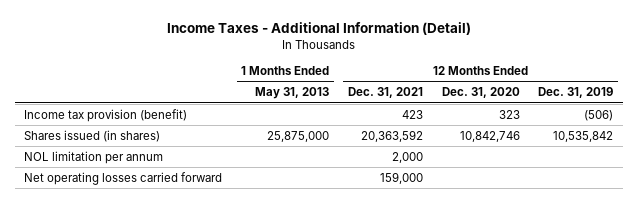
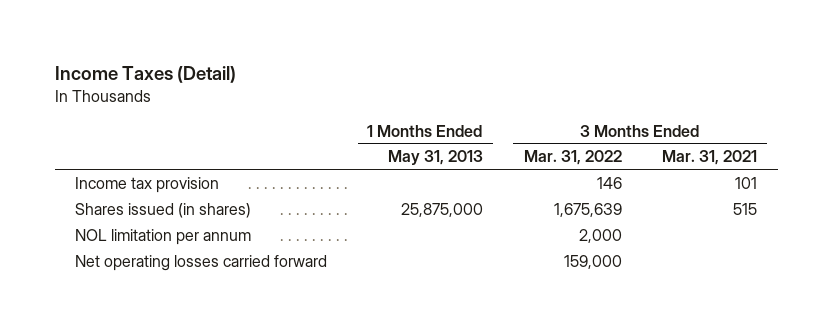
- Income Taxes - Additional Information (Detail)
+ Income Taxes (Detail)
- | 1 Months Ended May 31, 2013 | 12 Months Ended Dec. 31, 2021 | 12 Months Ended Dec. 31, 2020 | 12 Months Ended Dec. 31, 2019
+ | 1 Months Ended May 31, 2013 | 3 Months Ended Mar. 31, 2022 | 3 Months Ended Mar. 31, 2021
- Income tax provision (benefit) | | 423 | 323 | (506)
+ Income tax provision | | 146 | 101

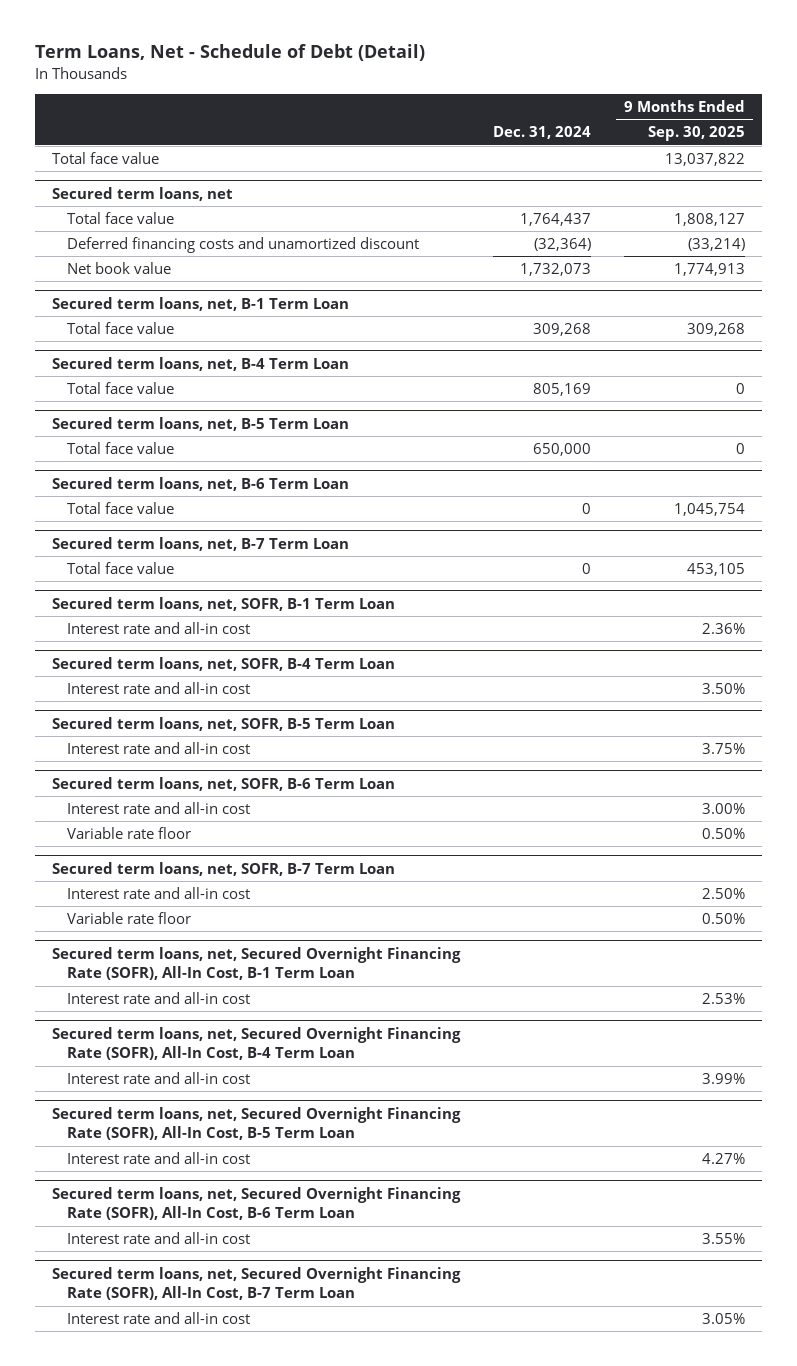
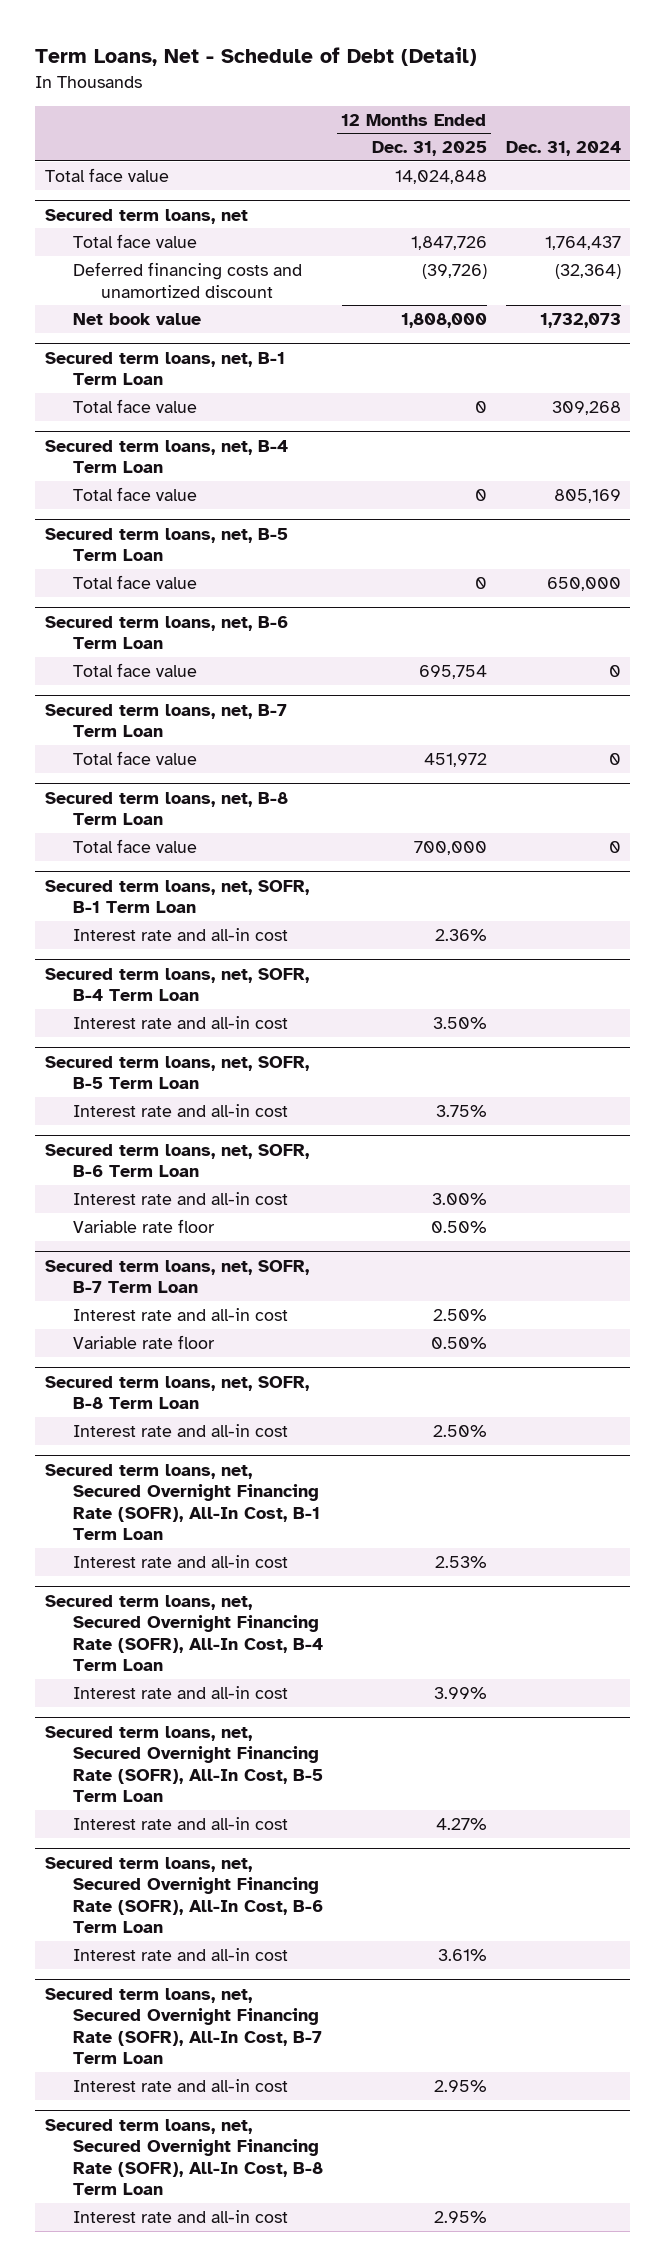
- | Dec. 31, 2024 | 9 Months Ended Sep. 30, 2025
+ | 12 Months Ended Dec. 31, 2025 | Dec. 31, 2024
+ Secured term loans, net, B-8 Term Loan
+ Total face value | 700,000 | 0
+ Secured term loans, net, SOFR, B-8 Term Loan
+ Interest rate and all-in cost | 2.50% |
+ Secured term loans, net, Secured Overnight Financing Rate (SOFR), All-In Cost, B-8 Term Loan
+ Interest rate and all-in cost | 2.95% |

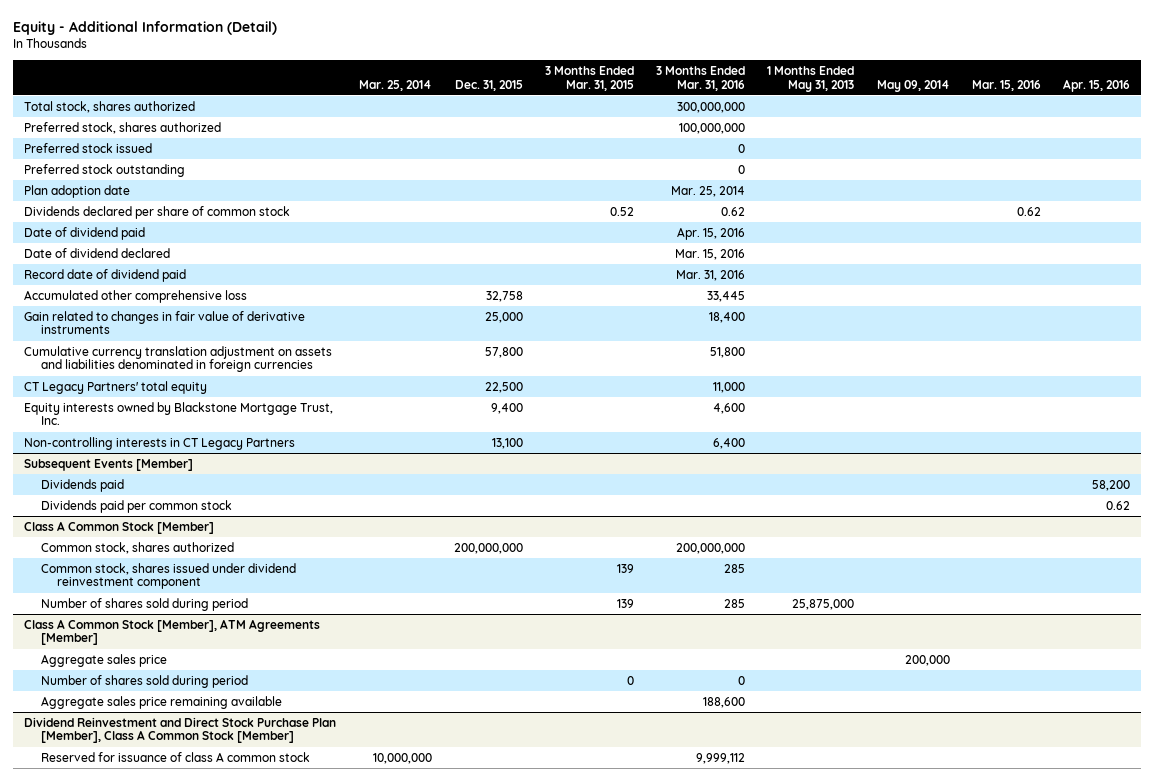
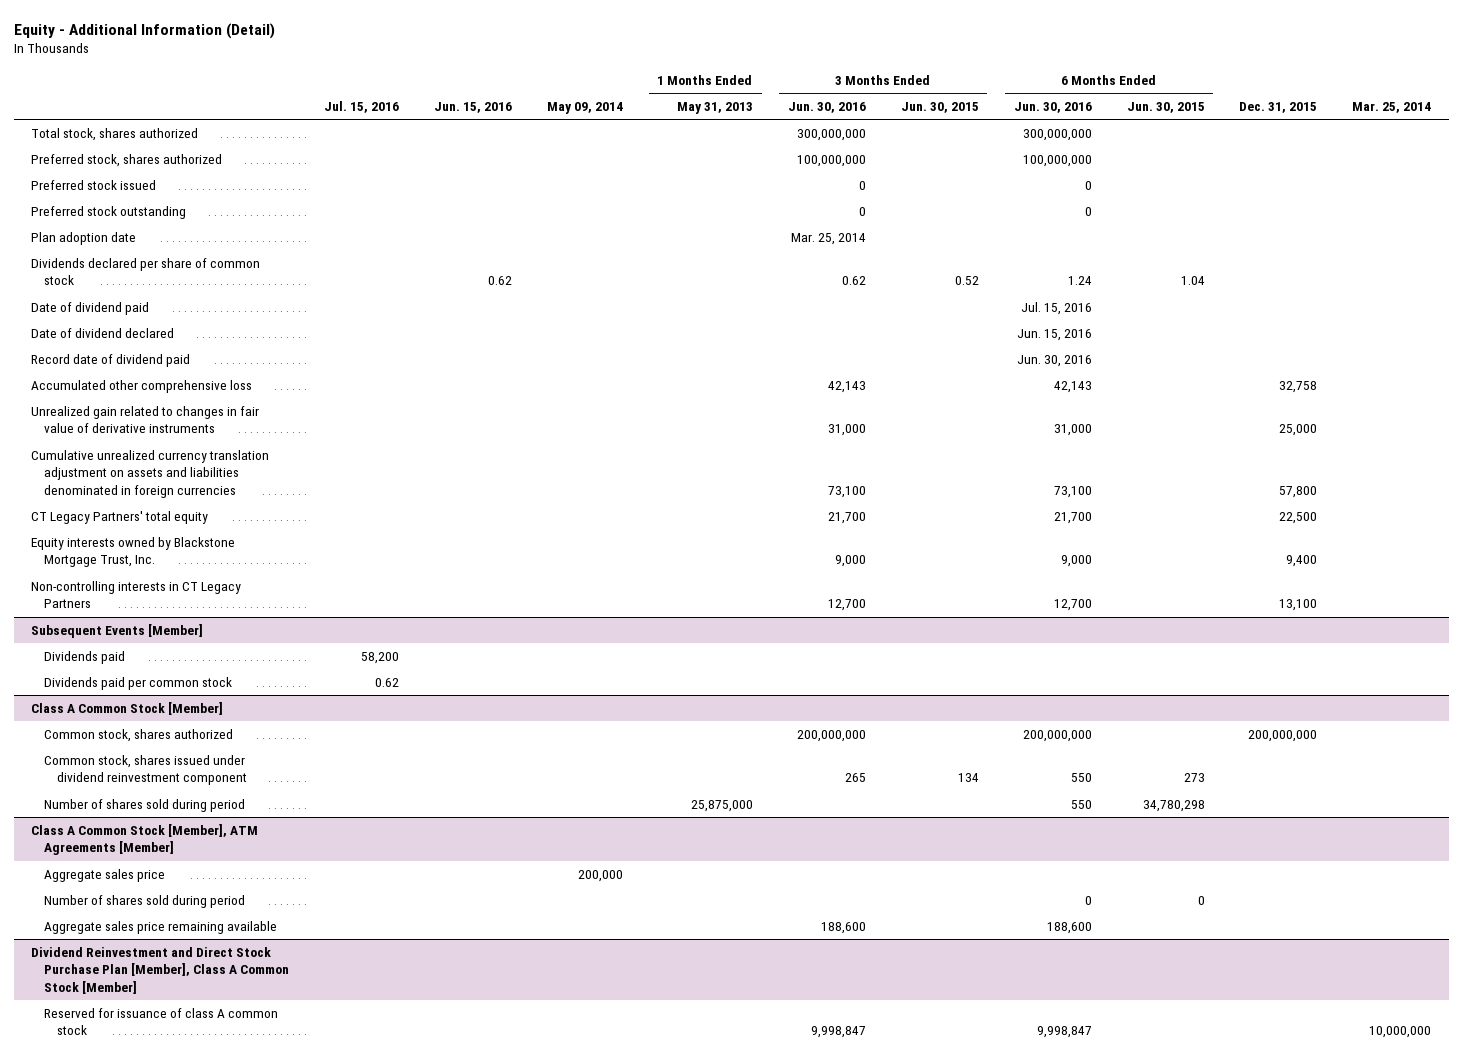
- | Mar. 25, 2014 | Dec. 31, 2015 | 3 Months Ended Mar. 31, 2015 | 3 Months Ended Mar. 31, 2016 | 1 Months Ended May 31, 2013 | May 09, 2014 | Mar. 15, 2016 | Apr. 15, 2016
+ | Jul. 15, 2016 | Jun. 15, 2016 | May 09, 2014 | 1 Months Ended May 31, 2013 | 3 Months Ended Jun. 30, 2016 | 3 Months Ended Jun. 30, 2015 | 6 Months Ended Jun. 30, 2016 | 6 Months Ended Jun. 30, 2015 | Dec. 31, 2015 | Mar. 25, 2014
- Gain related to changes in fair value of derivative instruments | | 25,000 | | 18,400 | | | |
- Cumulative currency translation adjustment on assets and liabilities denominated in foreign currencies | | 57,800 | | 51,800 | | | |
+ Unrealized gain related to changes in fair value of derivative instruments | | | | | 31,000 | | 31,000 | | 25,000 |
+ Cumulative unrealized currency translation adjustment on assets and liabilities denominated in foreign currencies | | | | | 73,100 | | 73,100 | | 57,800 |

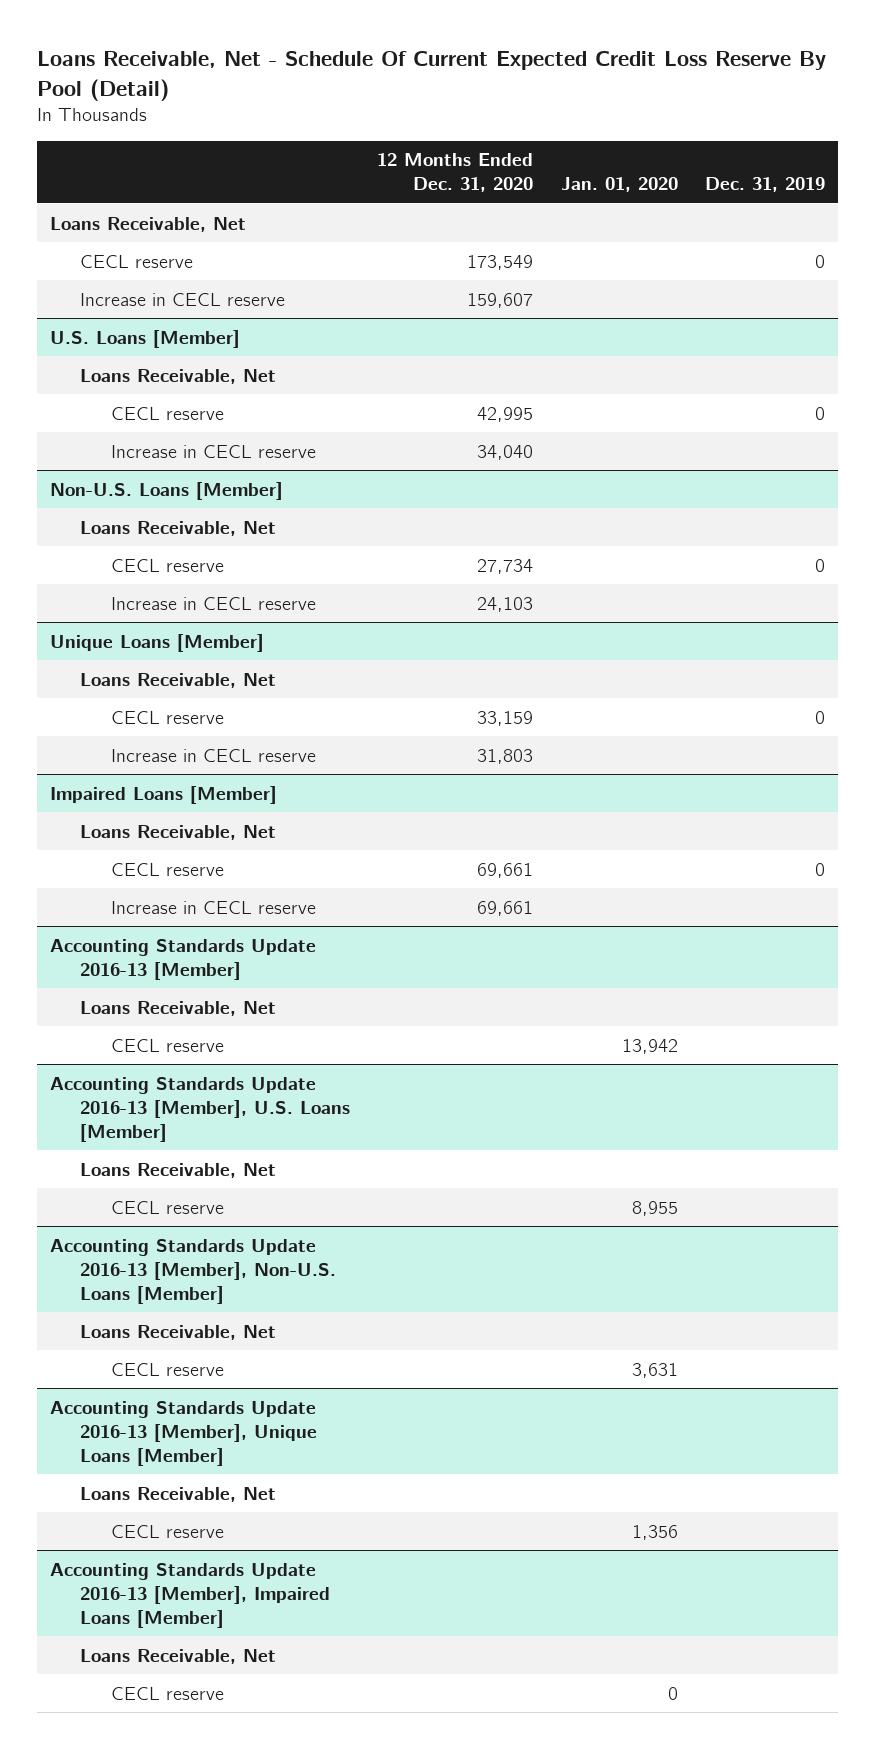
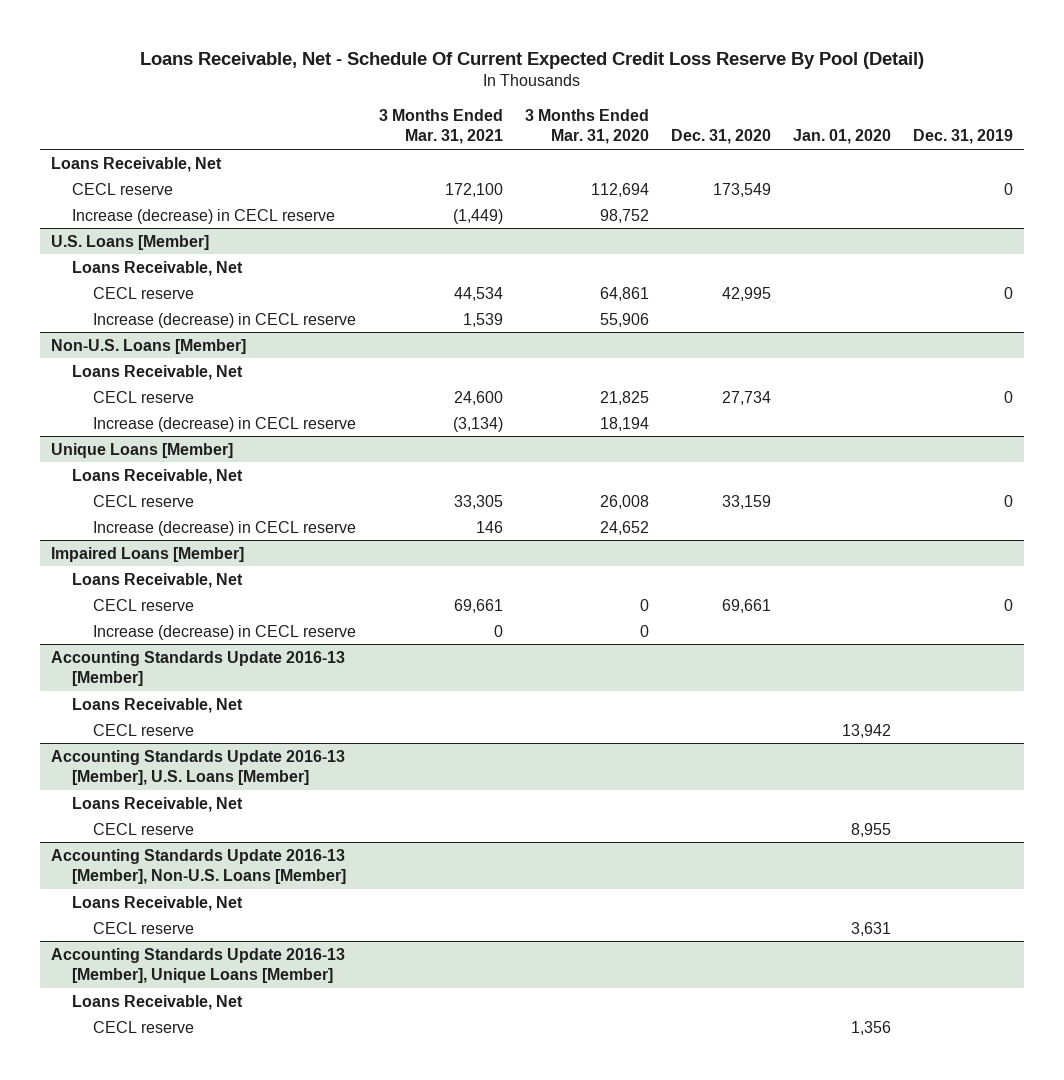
- | 12 Months Ended Dec. 31, 2020 | Jan. 01, 2020 | Dec. 31, 2019
+ | 3 Months Ended Mar. 31, 2021 | 3 Months Ended Mar. 31, 2020 | Dec. 31, 2020 | Jan. 01, 2020 | Dec. 31, 2019
- Increase in CECL reserve | 159,607 | |
+ Increase (decrease) in CECL reserve | (1,449) | 98,752 | | |
@ U.S. Loans [Member]
- Increase in CECL reserve | 34,040 | |
+ Increase (decrease) in CECL reserve | 1,539 | 55,906 | | |
@ Non-U.S. Loans [Member]
- Increase in CECL reserve | 24,103 | |
+ Increase (decrease) in CECL reserve | (3,134) | 18,194 | | |
@ Unique Loans [Member]
- Increase in CECL reserve | 31,803 | |
+ Increase (decrease) in CECL reserve | 146 | 24,652 | | |
@ Impaired Loans [Member]
- Increase in CECL reserve | 69,661 | |
+ Increase (decrease) in CECL reserve | 0 | 0 | | |
- Accounting Standards Update 2016-13 [Member], Impaired Loans [Member]
- Loans Receivable, Net
- CECL reserve | | 0 |

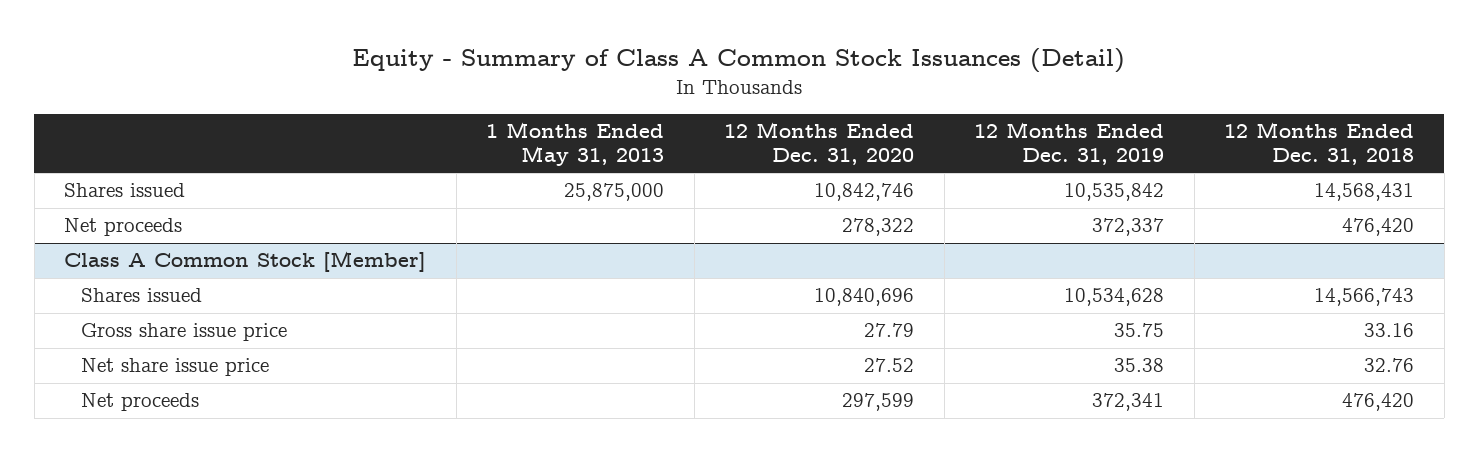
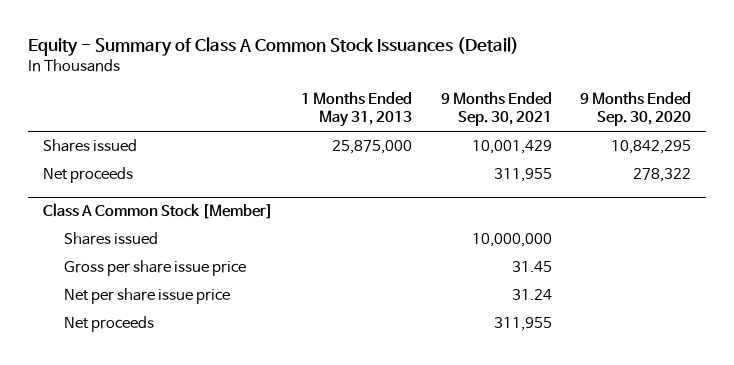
- | 1 Months Ended May 31, 2013 | 12 Months Ended Dec. 31, 2020 | 12 Months Ended Dec. 31, 2019 | 12 Months Ended Dec. 31, 2018
+ | 1 Months Ended May 31, 2013 | 9 Months Ended Sep. 30, 2021 | 9 Months Ended Sep. 30, 2020
@ Class A Common Stock [Member]
- Gross share issue price | | 27.79 | 35.75 | 33.16
- Net share issue price | | 27.52 | 35.38 | 32.76
+ Gross per share issue price | | 31.45 |
+ Net per share issue price | | 31.24 |

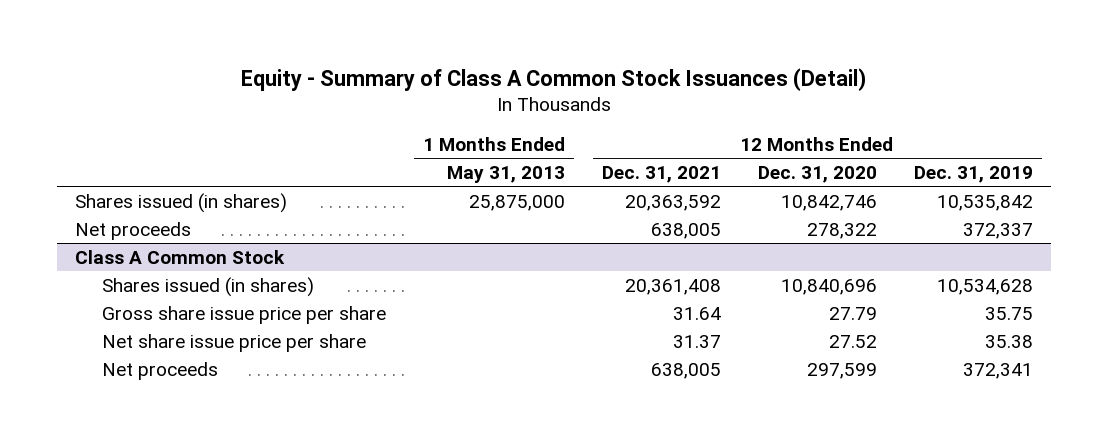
- | 1 Months Ended May 31, 2013 | 9 Months Ended Sep. 30, 2021 | 9 Months Ended Sep. 30, 2020
+ | 1 Months Ended May 31, 2013 | 12 Months Ended Dec. 31, 2021 | 12 Months Ended Dec. 31, 2020 | 12 Months Ended Dec. 31, 2019
- Shares issued | 25,875,000 | 10,001,429 | 10,842,295
+ Shares issued (in shares) | 25,875,000 | 20,363,592 | 10,842,746 | 10,535,842
- Class A Common Stock [Member]
- Shares issued | | 10,000,000 |
- Gross per share issue price | | 31.45 |
- Net per share issue price | | 31.24 |
+ Class A Common Stock
+ Shares issued (in shares) | | 20,361,408 | 10,840,696 | 10,534,628
+ Gross share issue price per share | | 31.64 | 27.79 | 35.75
+ Net share issue price per share | | 31.37 | 27.52 | 35.38

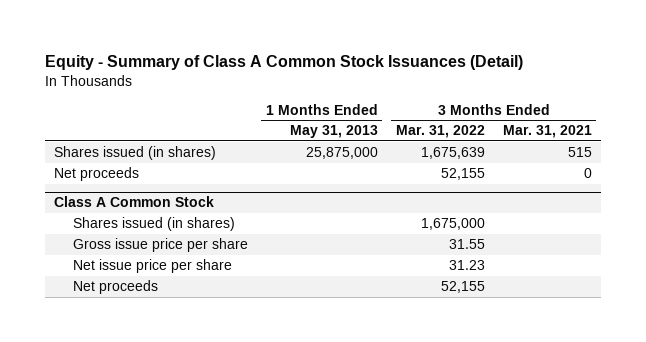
- | 1 Months Ended May 31, 2013 | 12 Months Ended Dec. 31, 2021 | 12 Months Ended Dec. 31, 2020 | 12 Months Ended Dec. 31, 2019
+ | 1 Months Ended May 31, 2013 | 3 Months Ended Mar. 31, 2022 | 3 Months Ended Mar. 31, 2021
@ Class A Common Stock
- Gross share issue price per share | | 31.64 | 27.79 | 35.75
- Net share issue price per share | | 31.37 | 27.52 | 35.38
+ Gross issue price per share | | 31.55 |
+ Net issue price per share | | 31.23 |

